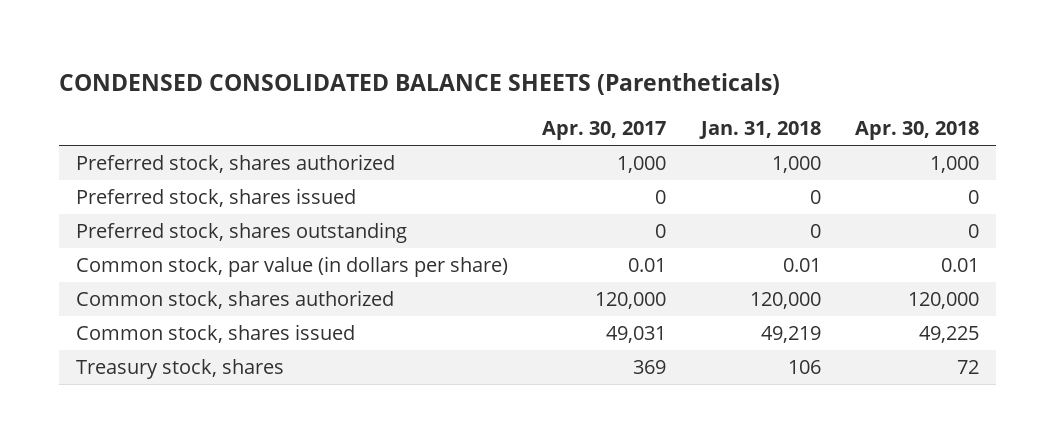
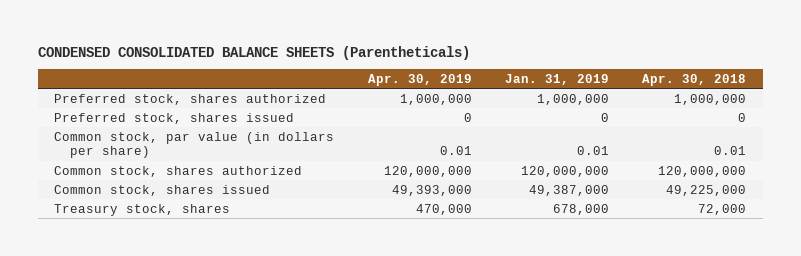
- | Apr. 30, 2017 | Jan. 31, 2018 | Apr. 30, 2018
+ | Apr. 30, 2019 | Jan. 31, 2019 | Apr. 30, 2018
- Preferred stock, shares authorized | 1,000 | 1,000 | 1,000
+ Preferred stock, shares authorized | 1,000,000 | 1,000,000 | 1,000,000
- Preferred stock, shares outstanding | 0 | 0 | 0
- Common stock, shares authorized | 120,000 | 120,000 | 120,000
- Common stock, shares issued | 49,031 | 49,219 | 49,225
- Treasury stock, shares | 369 | 106 | 72
+ Common stock, shares authorized | 120,000,000 | 120,000,000 | 120,000,000
+ Common stock, shares issued | 49,393,000 | 49,387,000 | 49,225,000
+ Treasury stock, shares | 470,000 | 678,000 | 72,000

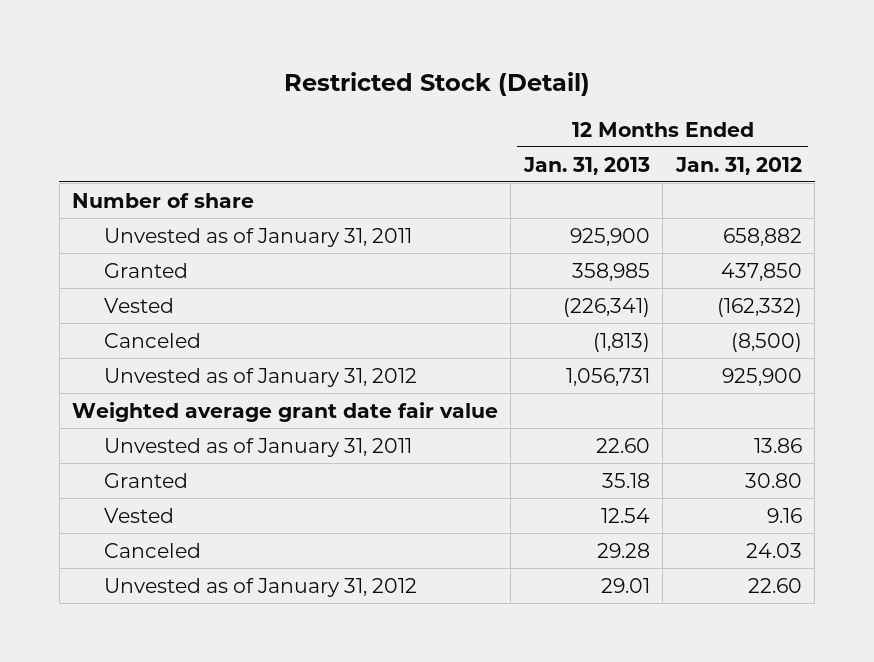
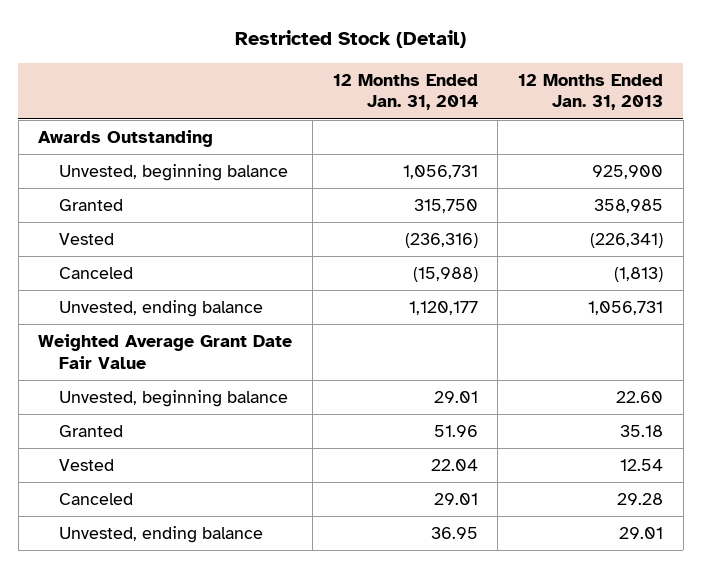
- | 12 Months Ended Jan. 31, 2013 | 12 Months Ended Jan. 31, 2012
+ | 12 Months Ended Jan. 31, 2014 | 12 Months Ended Jan. 31, 2013
- Number of share
- Unvested as of January 31, 2011 | 925,900 | 658,882
+ Awards Outstanding
+ Unvested, beginning balance | 1,056,731 | 925,900
- Unvested as of January 31, 2012 | 1,056,731 | 925,900
- Weighted average grant date fair value
- Unvested as of January 31, 2011 | 22.60 | 13.86
+ Unvested, ending balance | 1,120,177 | 1,056,731
+ Weighted Average Grant Date Fair Value
+ Unvested, beginning balance | 29.01 | 22.60
- Unvested as of January 31, 2012 | 29.01 | 22.60
+ Unvested, ending balance | 36.95 | 29.01

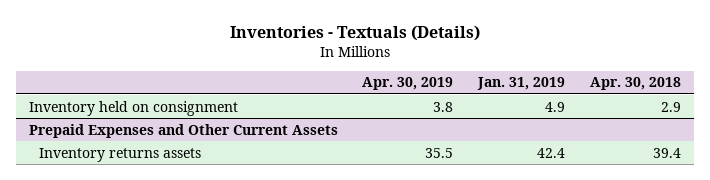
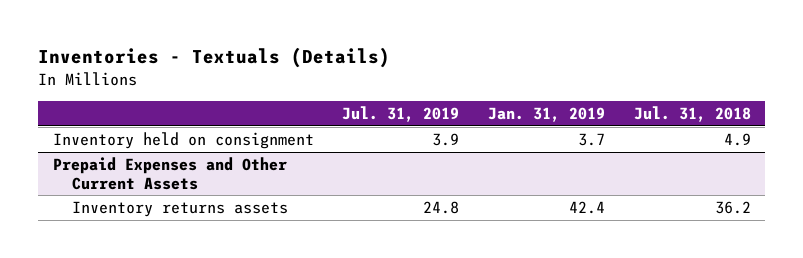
- | Apr. 30, 2019 | Jan. 31, 2019 | Apr. 30, 2018
+ | Jul. 31, 2019 | Jan. 31, 2019 | Jul. 31, 2018
- Inventory held on consignment | 3.8 | 4.9 | 2.9
+ Inventory held on consignment | 3.9 | 3.7 | 4.9

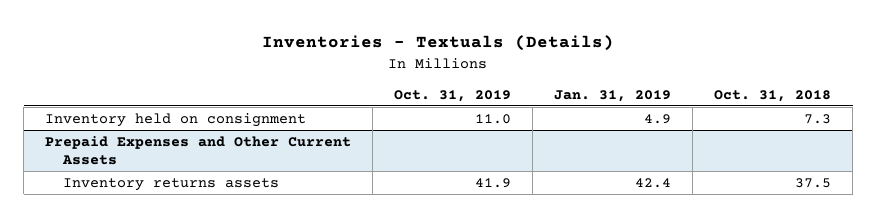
- | Jul. 31, 2019 | Jan. 31, 2019 | Jul. 31, 2018
+ | Oct. 31, 2019 | Jan. 31, 2019 | Oct. 31, 2018
- Inventory held on consignment | 3.9 | 3.7 | 4.9
+ Inventory held on consignment | 11.0 | 4.9 | 7.3

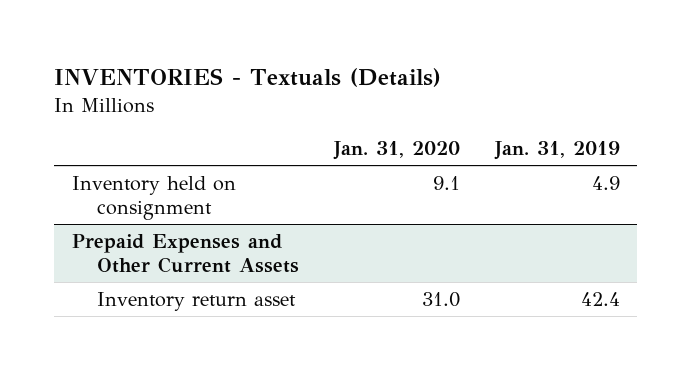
- Inventories - Textuals (Details)
+ INVENTORIES - Textuals (Details)
- | Oct. 31, 2019 | Jan. 31, 2019 | Oct. 31, 2018
+ | Jan. 31, 2020 | Jan. 31, 2019
@ Prepaid Expenses and Other Current Assets
- Inventory returns assets | 41.9 | 42.4 | 37.5
+ Inventory return asset | 31.0 | 42.4

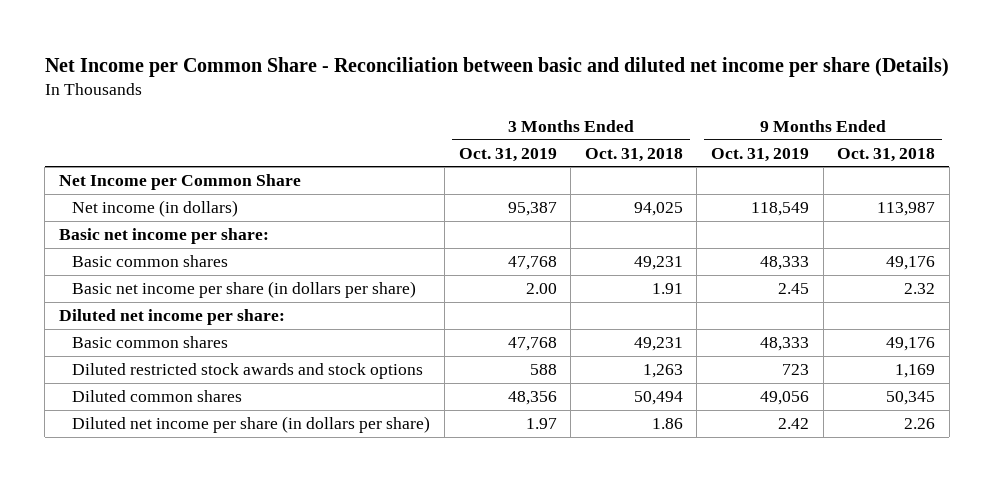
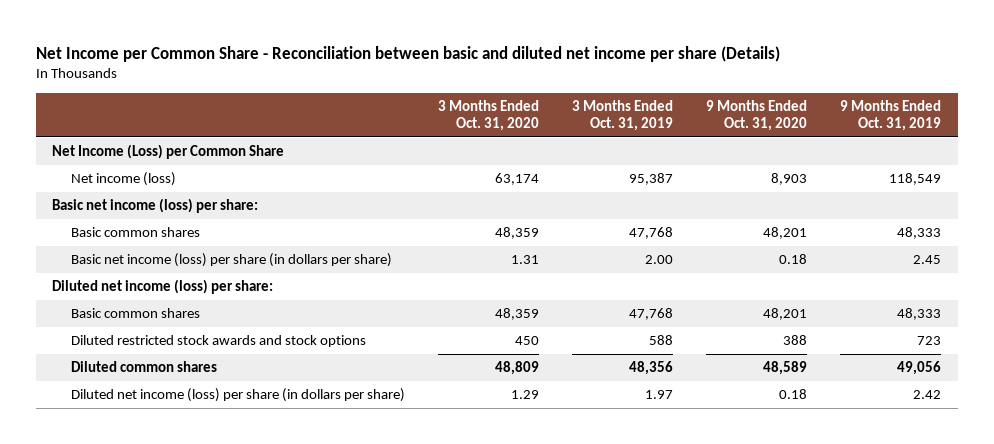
- | 3 Months Ended Oct. 31, 2019 | 3 Months Ended Oct. 31, 2018 | 9 Months Ended Oct. 31, 2019 | 9 Months Ended Oct. 31, 2018
+ | 3 Months Ended Oct. 31, 2020 | 3 Months Ended Oct. 31, 2019 | 9 Months Ended Oct. 31, 2020 | 9 Months Ended Oct. 31, 2019
- Net Income per Common Share
- Net income (in dollars) | 95,387 | 94,025 | 118,549 | 113,987
- Basic net income per share:
+ Net Income (Loss) per Common Share
+ Net income (loss) | 63,174 | 95,387 | 8,903 | 118,549
+ Basic net income (loss) per share:
- Basic net income per share (in dollars per share) | 2.00 | 1.91 | 2.45 | 2.32
- Diluted net income per share:
+ Basic net income (loss) per share (in dollars per share) | 1.31 | 2.00 | 0.18 | 2.45
+ Diluted net income (loss) per share:
- Diluted net income per share (in dollars per share) | 1.97 | 1.86 | 2.42 | 2.26
+ Diluted net income (loss) per share (in dollars per share) | 1.29 | 1.97 | 0.18 | 2.42

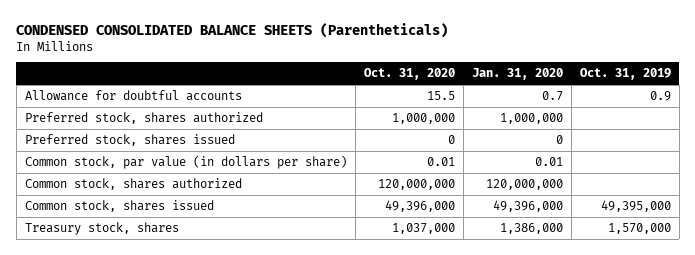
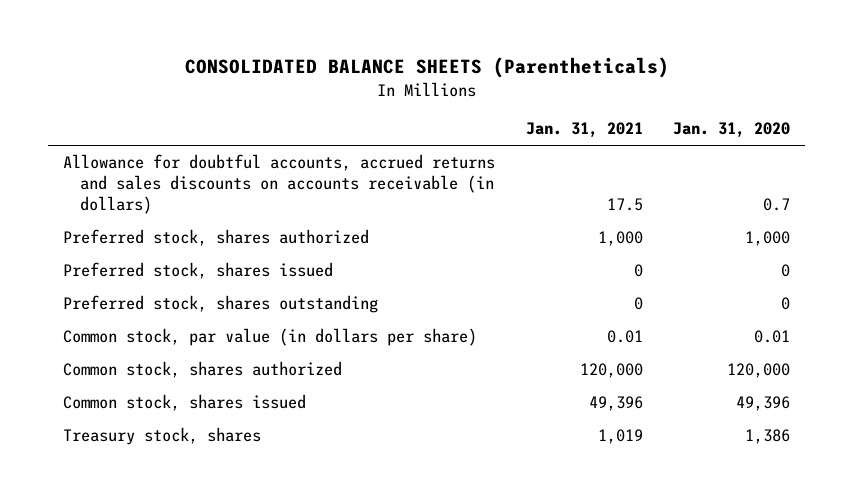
- CONDENSED CONSOLIDATED BALANCE SHEETS (Parentheticals)
+ CONSOLIDATED BALANCE SHEETS (Parentheticals)
- | Oct. 31, 2020 | Jan. 31, 2020 | Oct. 31, 2019
+ | Jan. 31, 2021 | Jan. 31, 2020
- Allowance for doubtful accounts | 15.5 | 0.7 | 0.9
- Preferred stock, shares authorized | 1,000,000 | 1,000,000 |
+ Allowance for doubtful accounts, accrued returns and sales discounts on accounts receivable (in dollars) | 17.5 | 0.7
+ Preferred stock, shares authorized | 1,000 | 1,000
+ Preferred stock, shares outstanding | 0 | 0
- Common stock, shares authorized | 120,000,000 | 120,000,000 |
- Common stock, shares issued | 49,396,000 | 49,396,000 | 49,395,000
- Treasury stock, shares | 1,037,000 | 1,386,000 | 1,570,000
+ Common stock, shares authorized | 120,000 | 120,000
+ Common stock, shares issued | 49,396 | 49,396
+ Treasury stock, shares | 1,019 | 1,386

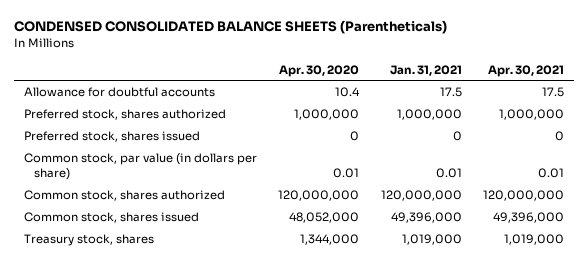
- CONSOLIDATED BALANCE SHEETS (Parentheticals)
+ CONDENSED CONSOLIDATED BALANCE SHEETS (Parentheticals)
- | Jan. 31, 2021 | Jan. 31, 2020
+ | Apr. 30, 2020 | Jan. 31, 2021 | Apr. 30, 2021
- Allowance for doubtful accounts, accrued returns and sales discounts on accounts receivable (in dollars) | 17.5 | 0.7
- Preferred stock, shares authorized | 1,000 | 1,000
+ Allowance for doubtful accounts | 10.4 | 17.5 | 17.5
+ Preferred stock, shares authorized | 1,000,000 | 1,000,000 | 1,000,000
- Preferred stock, shares outstanding | 0 | 0
- Common stock, shares authorized | 120,000 | 120,000
- Common stock, shares issued | 49,396 | 49,396
- Treasury stock, shares | 1,019 | 1,386
+ Common stock, shares authorized | 120,000,000 | 120,000,000 | 120,000,000
+ Common stock, shares issued | 48,052,000 | 49,396,000 | 49,396,000
+ Treasury stock, shares | 1,344,000 | 1,019,000 | 1,019,000

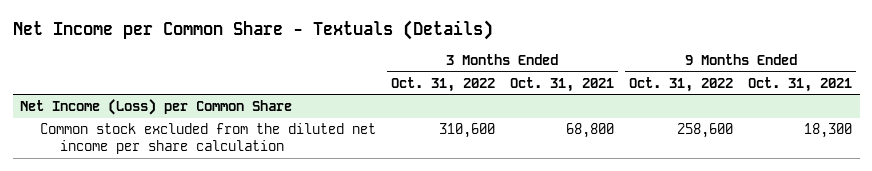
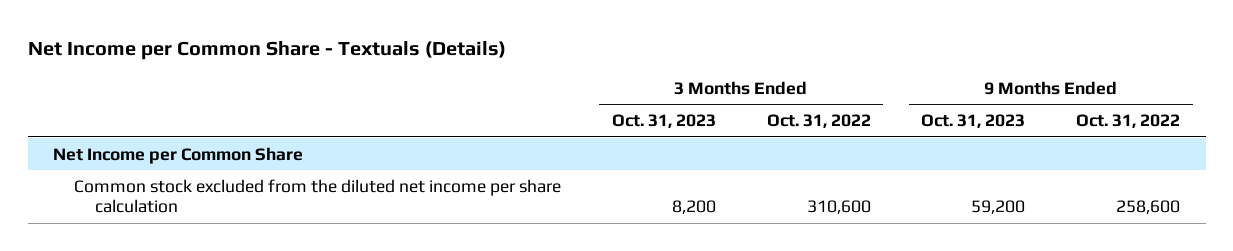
- | 3 Months Ended Oct. 31, 2022 | 3 Months Ended Oct. 31, 2021 | 9 Months Ended Oct. 31, 2022 | 9 Months Ended Oct. 31, 2021
+ | 3 Months Ended Oct. 31, 2023 | 3 Months Ended Oct. 31, 2022 | 9 Months Ended Oct. 31, 2023 | 9 Months Ended Oct. 31, 2022
- Net Income (Loss) per Common Share
+ Net Income per Common Share

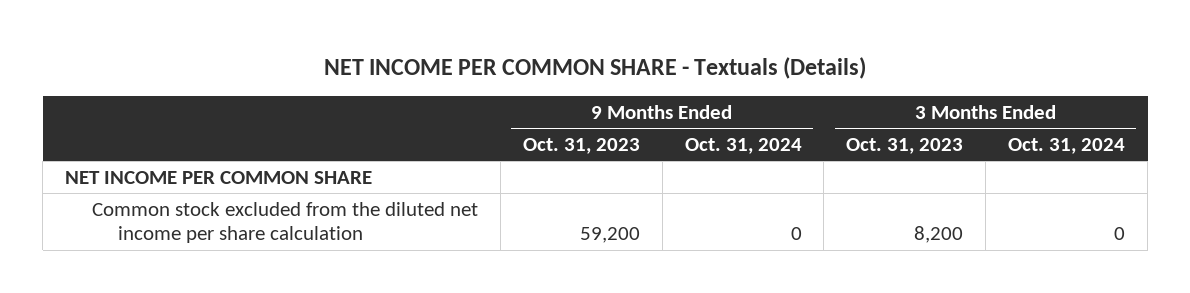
- Net Income per Common Share - Textuals (Details)
+ NET INCOME PER COMMON SHARE - Textuals (Details)
- | 3 Months Ended Oct. 31, 2023 | 3 Months Ended Oct. 31, 2022 | 9 Months Ended Oct. 31, 2023 | 9 Months Ended Oct. 31, 2022
+ | 9 Months Ended Oct. 31, 2023 | 9 Months Ended Oct. 31, 2024 | 3 Months Ended Oct. 31, 2023 | 3 Months Ended Oct. 31, 2024
- Net Income per Common Share
+ NET INCOME PER COMMON SHARE

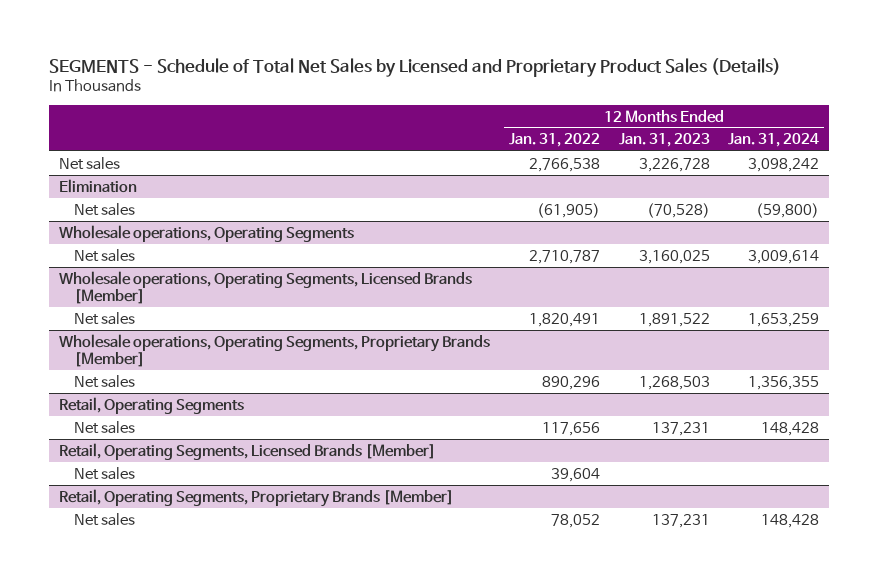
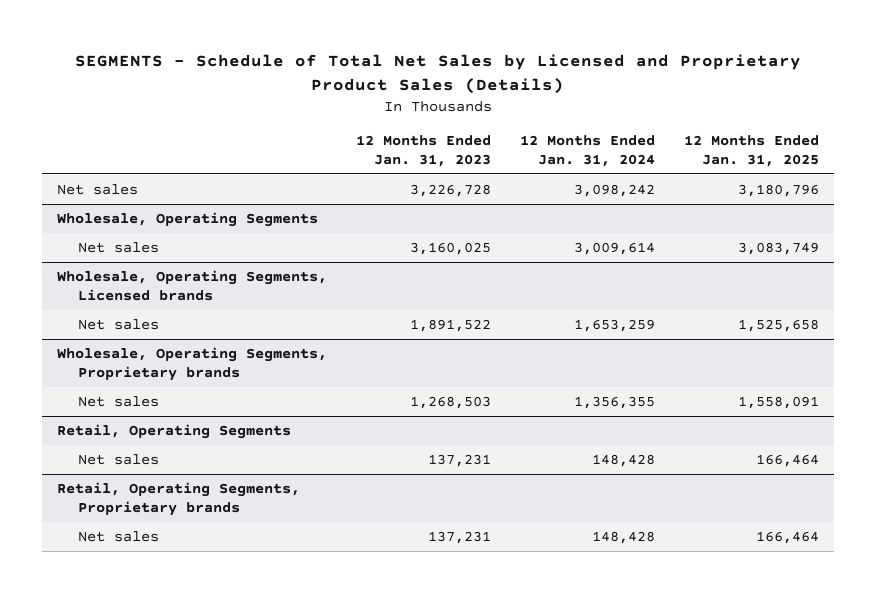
- | 12 Months Ended Jan. 31, 2022 | 12 Months Ended Jan. 31, 2023 | 12 Months Ended Jan. 31, 2024
+ | 12 Months Ended Jan. 31, 2023 | 12 Months Ended Jan. 31, 2024 | 12 Months Ended Jan. 31, 2025
- Elimination
- Net sales | (61,905) | (70,528) | (59,800)
- Wholesale operations, Operating Segments
+ Wholesale, Operating Segments
- Wholesale operations, Operating Segments, Licensed Brands [Member]
+ Wholesale, Operating Segments, Licensed brands
- Wholesale operations, Operating Segments, Proprietary Brands [Member]
+ Wholesale, Operating Segments, Proprietary brands
- Retail, Operating Segments, Licensed Brands [Member]
- Net sales | 39,604 | |
- Retail, Operating Segments, Proprietary Brands [Member]
+ Retail, Operating Segments, Proprietary brands

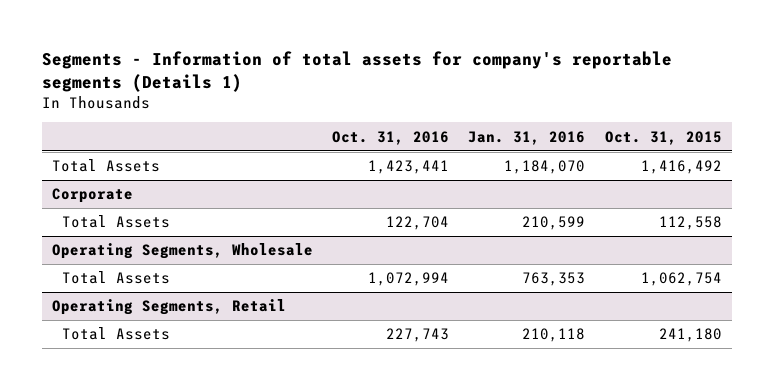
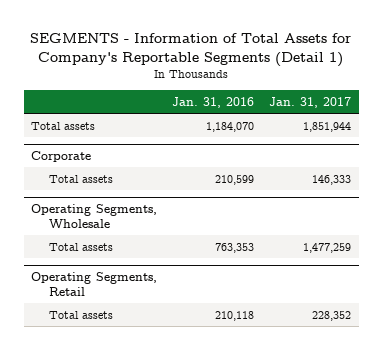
- Segments - Information of total assets for company's reportable segments (Details 1)
+ SEGMENTS - Information of Total Assets for Company's Reportable Segments (Detail 1)
- | Oct. 31, 2016 | Jan. 31, 2016 | Oct. 31, 2015
+ | Jan. 31, 2016 | Jan. 31, 2017
- Total Assets | 1,423,441 | 1,184,070 | 1,416,492
+ Total assets | 1,184,070 | 1,851,944
@ Corporate
- Total Assets | 122,704 | 210,599 | 112,558
+ Total assets | 210,599 | 146,333
@ Operating Segments, Wholesale
- Total Assets | 1,072,994 | 763,353 | 1,062,754
+ Total assets | 763,353 | 1,477,259
@ Operating Segments, Retail
- Total Assets | 227,743 | 210,118 | 241,180
+ Total assets | 210,118 | 228,352

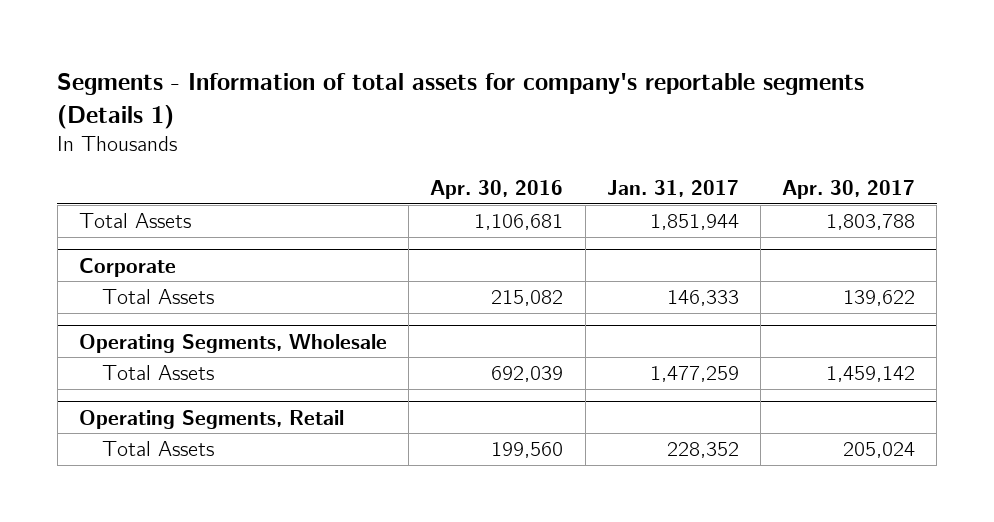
- SEGMENTS - Information of Total Assets for Company's Reportable Segments (Detail 1)
+ Segments - Information of total assets for company's reportable segments (Details 1)
- | Jan. 31, 2016 | Jan. 31, 2017
+ | Apr. 30, 2016 | Jan. 31, 2017 | Apr. 30, 2017
- Total assets | 1,184,070 | 1,851,944
+ Total Assets | 1,106,681 | 1,851,944 | 1,803,788
@ Corporate
- Total assets | 210,599 | 146,333
+ Total Assets | 215,082 | 146,333 | 139,622
@ Operating Segments, Wholesale
- Total assets | 763,353 | 1,477,259
+ Total Assets | 692,039 | 1,477,259 | 1,459,142
@ Operating Segments, Retail
- Total assets | 210,118 | 228,352
+ Total Assets | 199,560 | 228,352 | 205,024

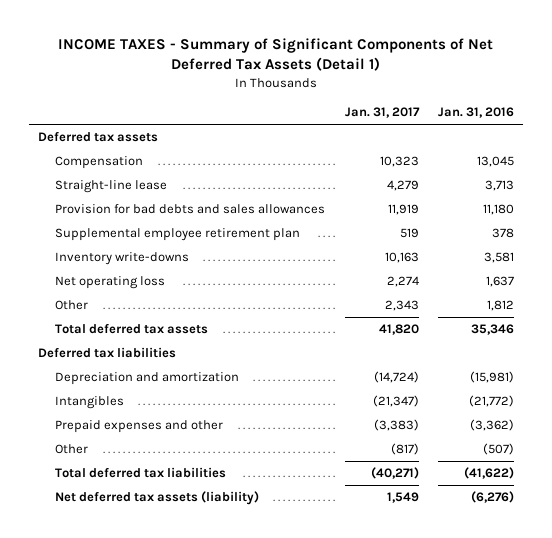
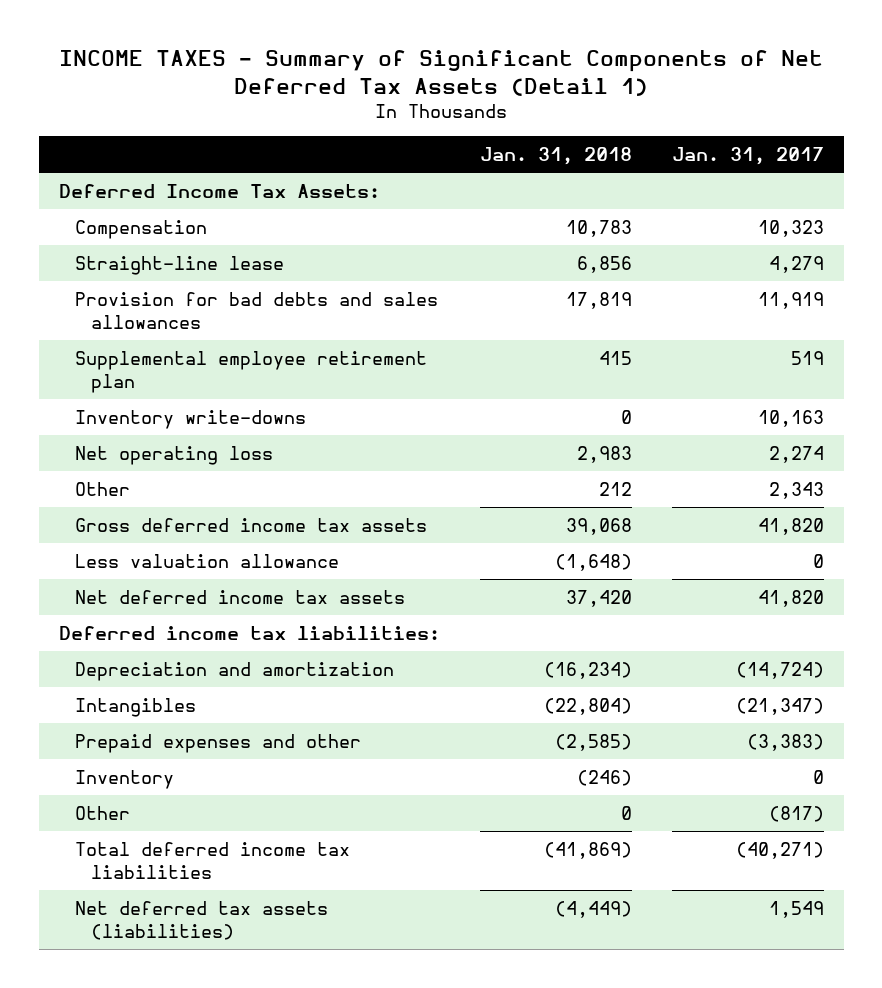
- | Jan. 31, 2017 | Jan. 31, 2016
+ | Jan. 31, 2018 | Jan. 31, 2017
- Deferred tax assets
+ Deferred Income Tax Assets:
- Total deferred tax assets | 41,820 | 35,346
- Deferred tax liabilities
+ Gross deferred income tax assets | 39,068 | 41,820
+ Less valuation allowance | (1,648) | 0
+ Net deferred income tax assets | 37,420 | 41,820
+ Deferred income tax liabilities:
+ Inventory | (246) | 0
- Total deferred tax liabilities | (40,271) | (41,622)
- Net deferred tax assets (liability) | 1,549 | (6,276)
+ Total deferred income tax liabilities | (41,869) | (40,271)
+ Net deferred tax assets (liabilities) | (4,449) | 1,549

